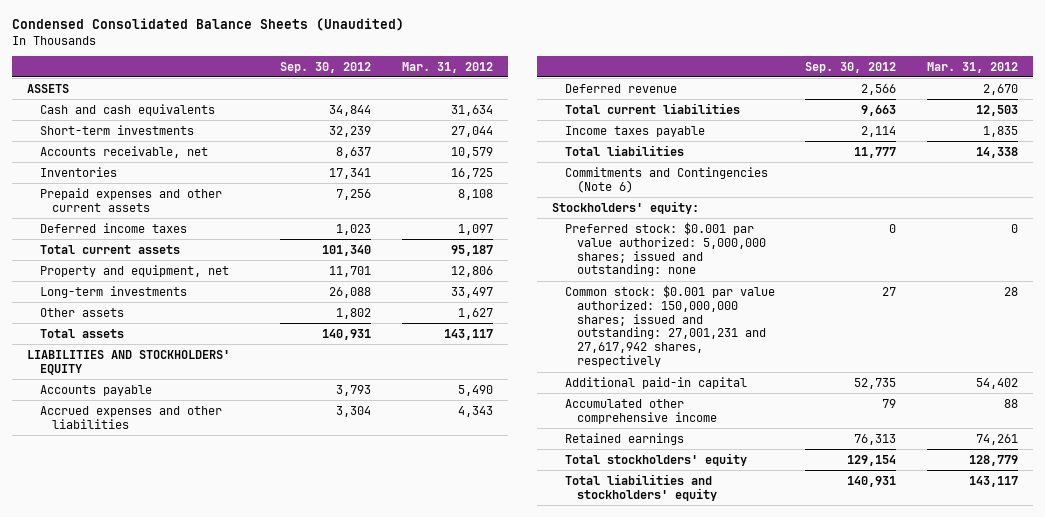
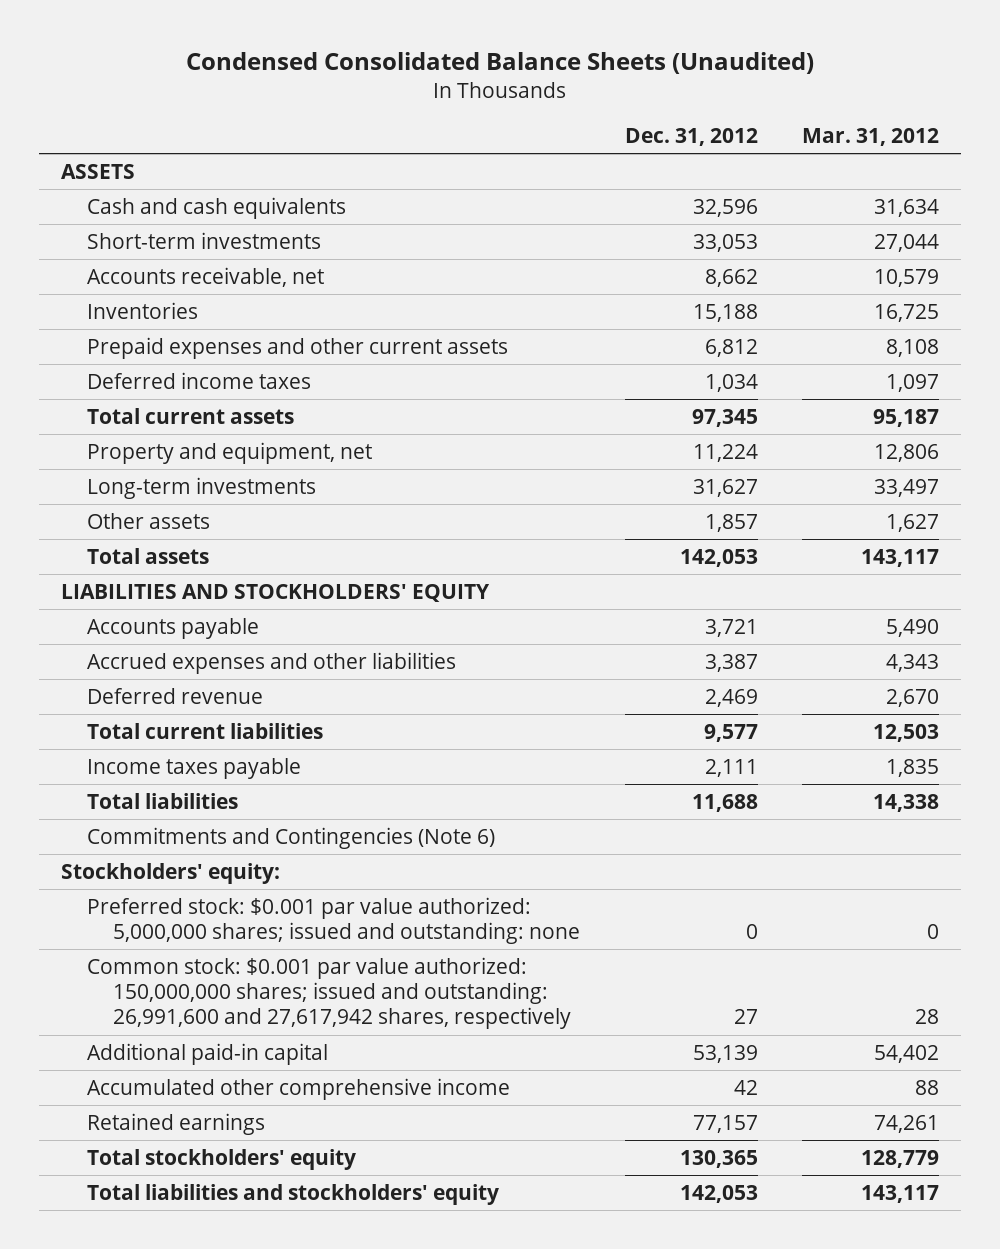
- | Sep. 30, 2012 | Mar. 31, 2012
+ | Dec. 31, 2012 | Mar. 31, 2012
- Common stock: $0.001 par value authorized: 150,000,000 shares; issued and outstanding: 27,001,231 and 27,617,942 shares, respectively | 27 | 28
+ Common stock: $0.001 par value authorized: 150,000,000 shares; issued and outstanding: 26,991,600 and 27,617,942 shares, respectively | 27 | 28

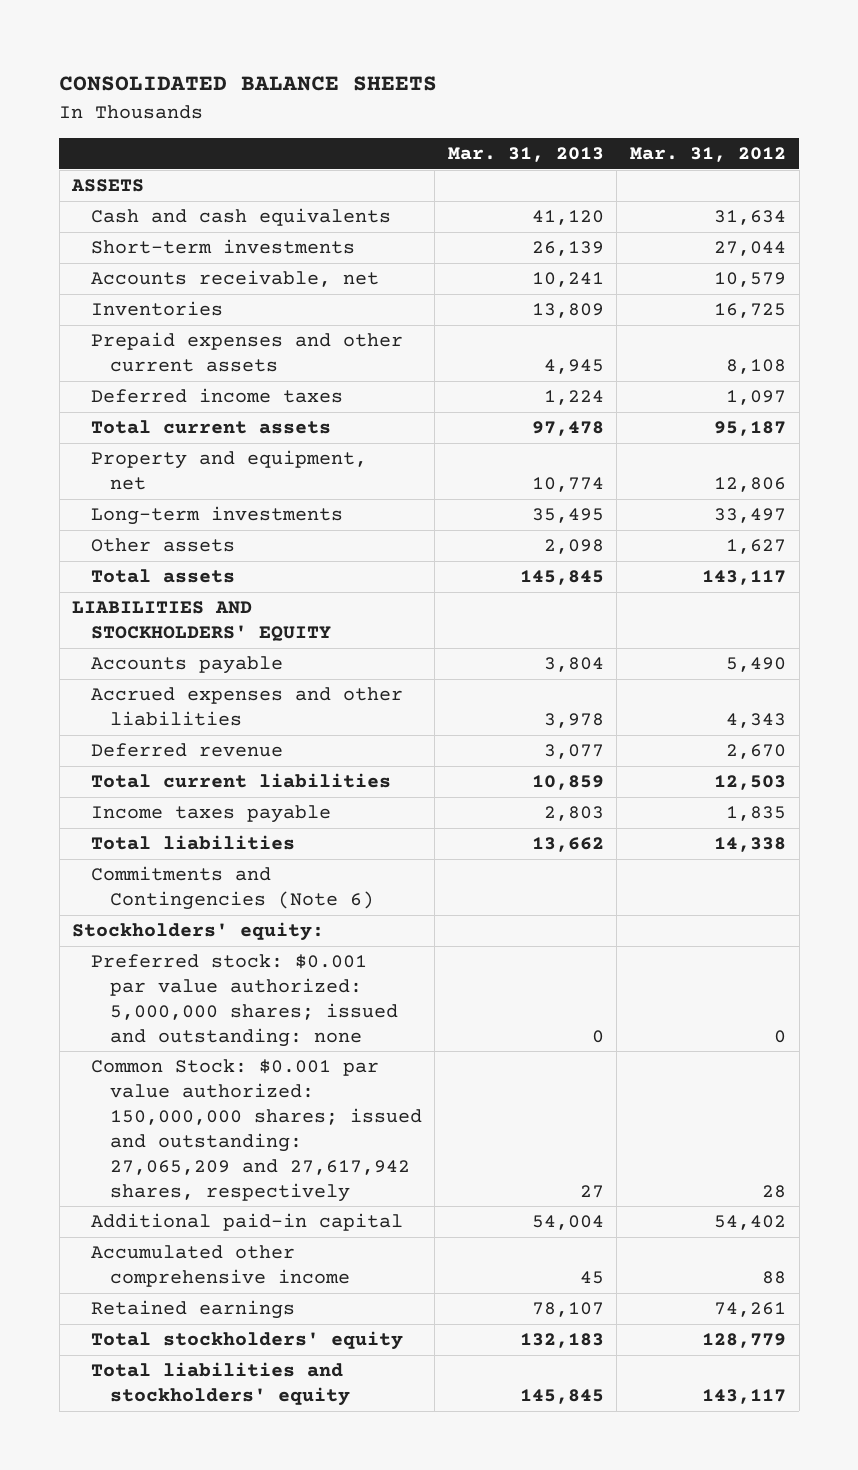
- Condensed Consolidated Balance Sheets (Unaudited)
+ CONSOLIDATED BALANCE SHEETS
- | Dec. 31, 2012 | Mar. 31, 2012
+ | Mar. 31, 2013 | Mar. 31, 2012
- Common stock: $0.001 par value authorized: 150,000,000 shares; issued and outstanding: 26,991,600 and 27,617,942 shares, respectively | 27 | 28
+ Common Stock: $0.001 par value authorized: 150,000,000 shares; issued and outstanding: 27,065,209 and 27,617,942 shares, respectively | 27 | 28

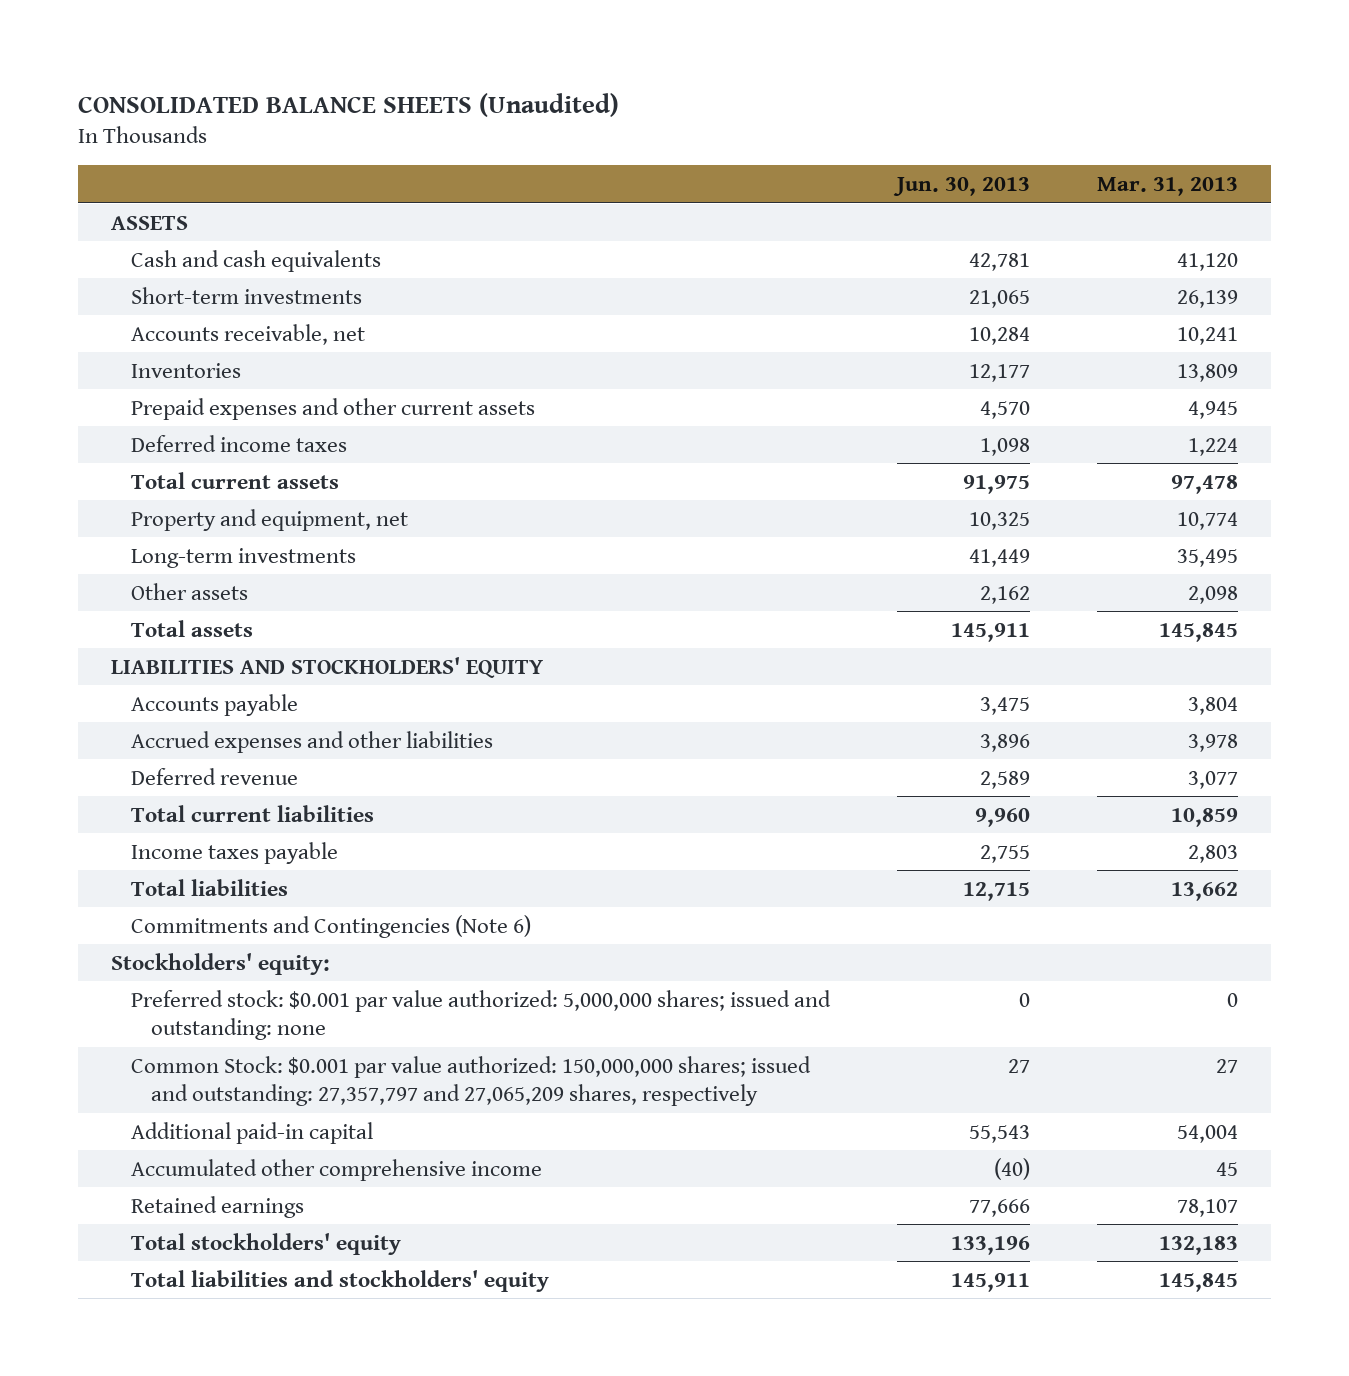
- CONSOLIDATED BALANCE SHEETS
+ CONSOLIDATED BALANCE SHEETS (Unaudited)
- | Mar. 31, 2013 | Mar. 31, 2012
+ | Jun. 30, 2013 | Mar. 31, 2013
- Common Stock: $0.001 par value authorized: 150,000,000 shares; issued and outstanding: 27,065,209 and 27,617,942 shares, respectively | 27 | 28
+ Common Stock: $0.001 par value authorized: 150,000,000 shares; issued and outstanding: 27,357,797 and 27,065,209 shares, respectively | 27 | 27

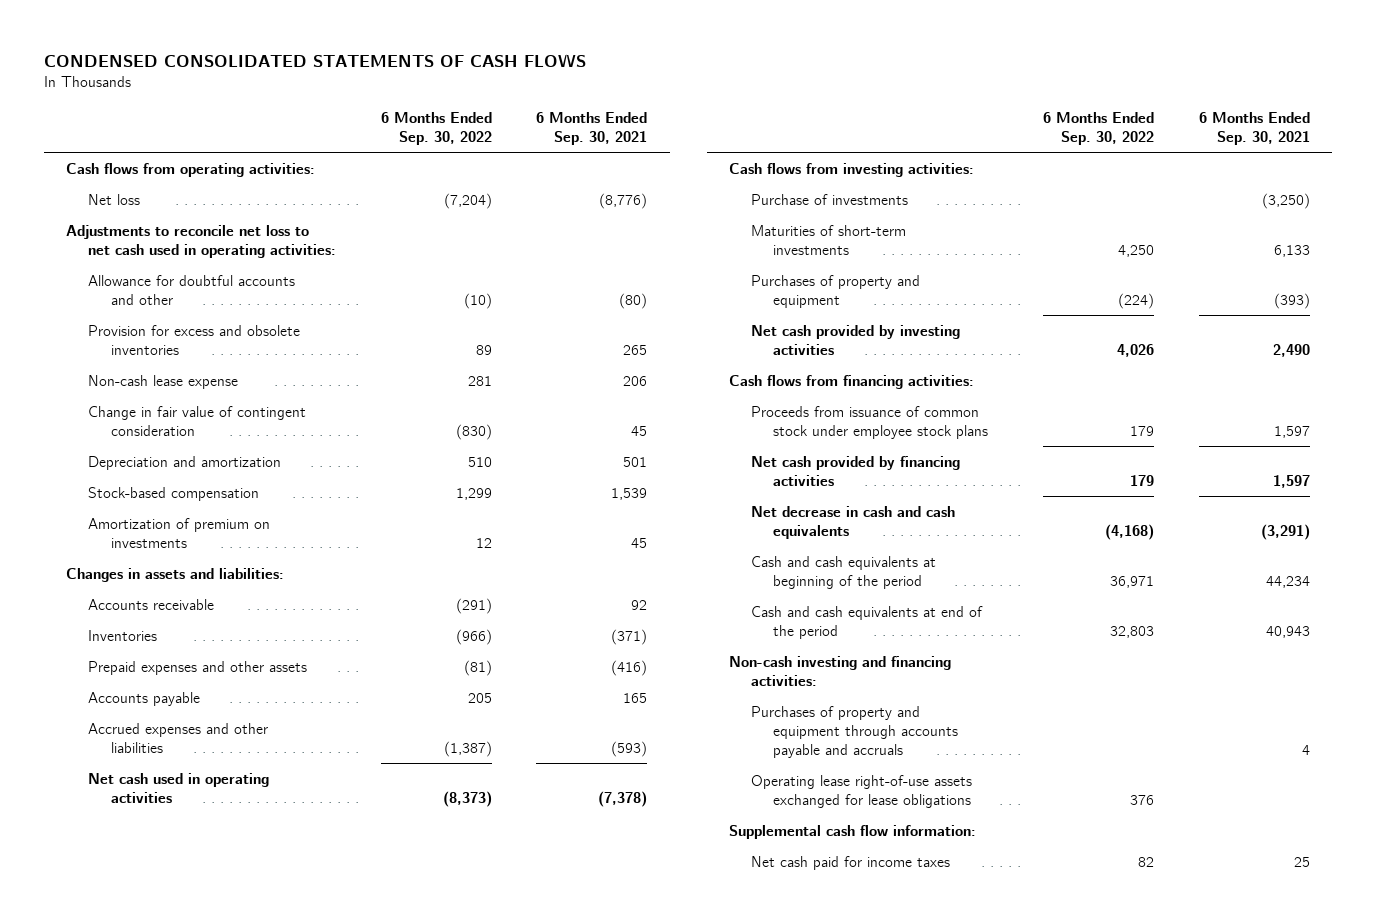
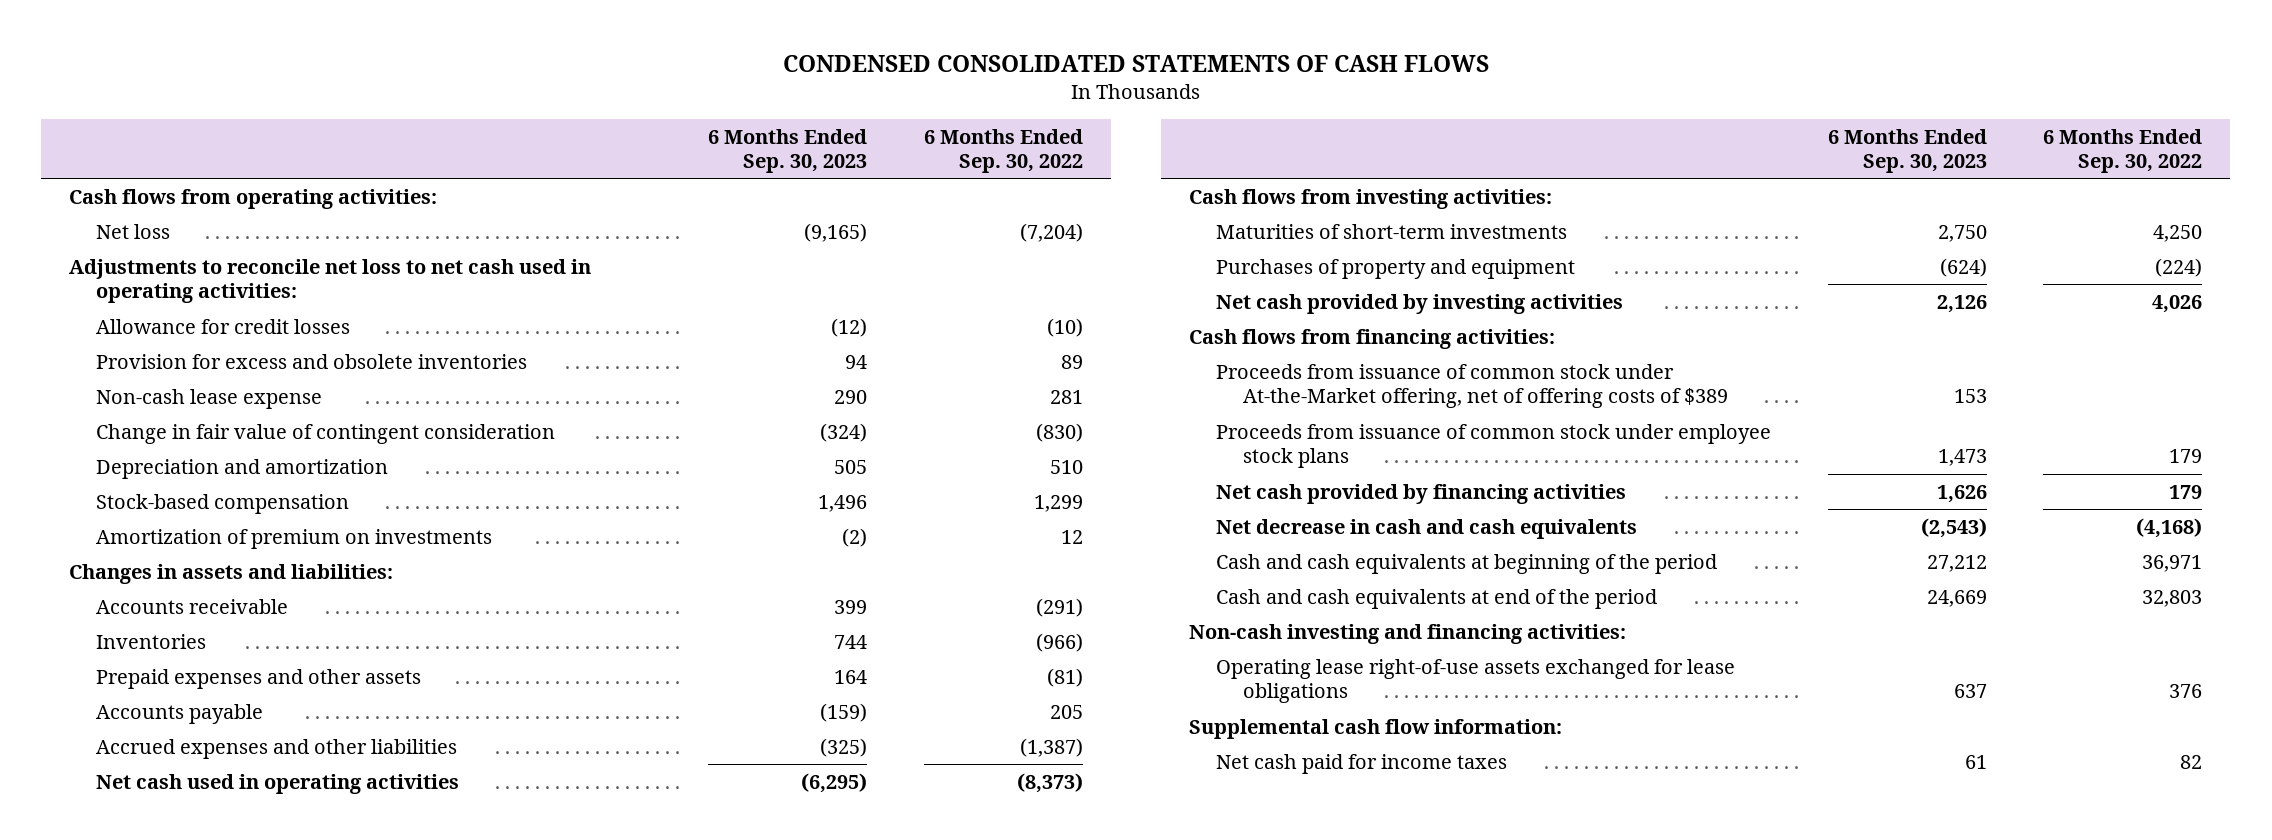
- | 6 Months Ended Sep. 30, 2022 | 6 Months Ended Sep. 30, 2021
+ | 6 Months Ended Sep. 30, 2023 | 6 Months Ended Sep. 30, 2022
- Allowance for doubtful accounts and other | (10) | (80)
+ Allowance for credit losses | (12) | (10)
- Purchase of investments | | (3,250)
+ Proceeds from issuance of common stock under At-the-Market offering, net of offering costs of $389 | 153 |
- Purchases of property and equipment through accounts payable and accruals | | 4

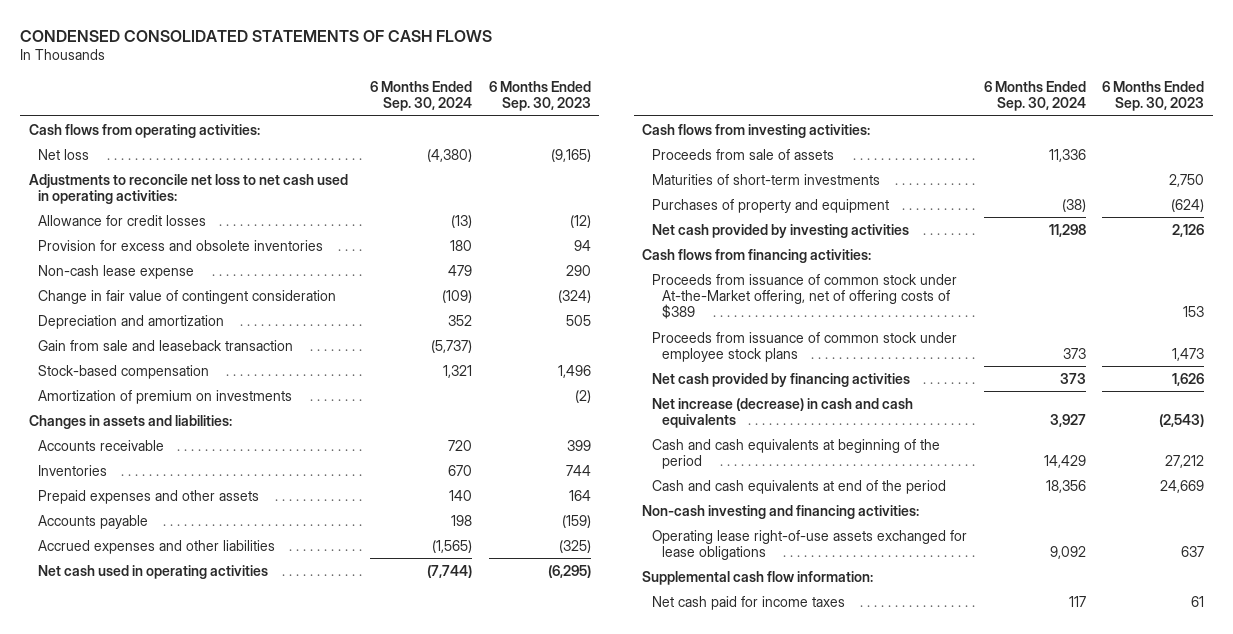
- | 6 Months Ended Sep. 30, 2023 | 6 Months Ended Sep. 30, 2022
+ | 6 Months Ended Sep. 30, 2024 | 6 Months Ended Sep. 30, 2023
+ Gain from sale and leaseback transaction | (5,737) |
+ Proceeds from sale of assets | 11,336 |
- Net decrease in cash and cash equivalents | (2,543) | (4,168)
+ Net increase (decrease) in cash and cash equivalents | 3,927 | (2,543)

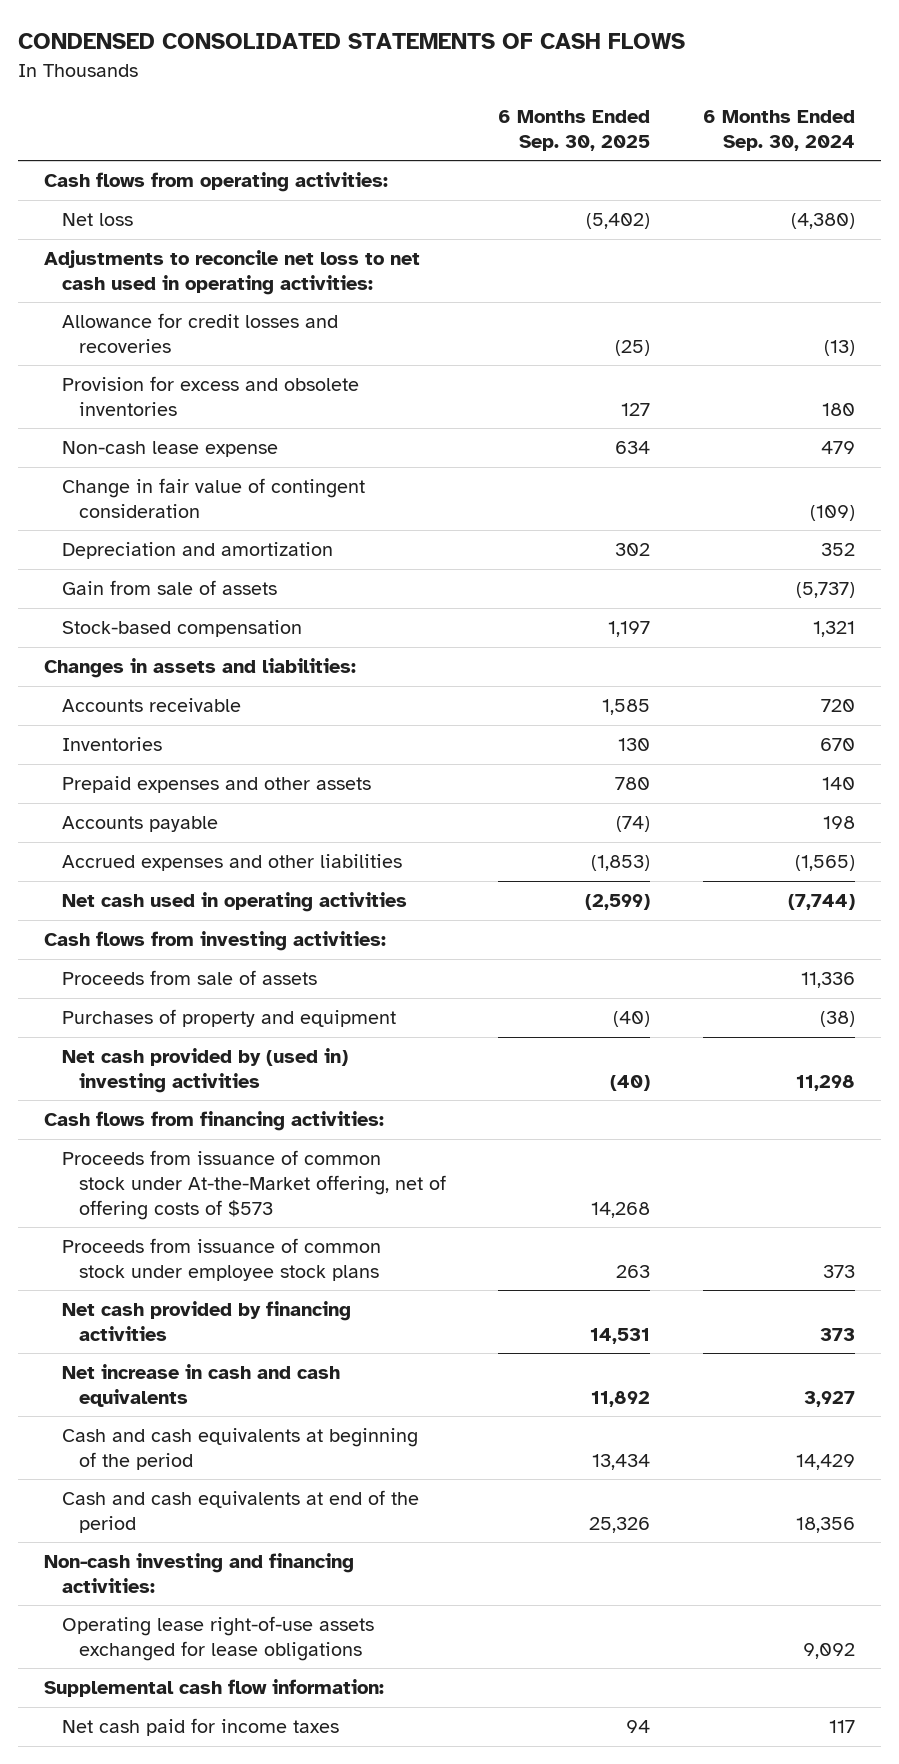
- | 6 Months Ended Sep. 30, 2024 | 6 Months Ended Sep. 30, 2023
+ | 6 Months Ended Sep. 30, 2025 | 6 Months Ended Sep. 30, 2024
- Allowance for credit losses | (13) | (12)
+ Allowance for credit losses and recoveries | (25) | (13)
- Gain from sale and leaseback transaction | (5,737) |
+ Gain from sale of assets | | (5,737)
- Amortization of premium on investments | | (2)
- Maturities of short-term investments | | 2,750
- Net cash provided by investing activities | 11,298 | 2,126
+ Net cash provided by (used in) investing activities | (40) | 11,298
- Proceeds from issuance of common stock under At-the-Market offering, net of offering costs of $389 | | 153
+ Proceeds from issuance of common stock under At-the-Market offering, net of offering costs of $573 | 14,268 |
- Net increase (decrease) in cash and cash equivalents | 3,927 | (2,543)
+ Net increase in cash and cash equivalents | 11,892 | 3,927

